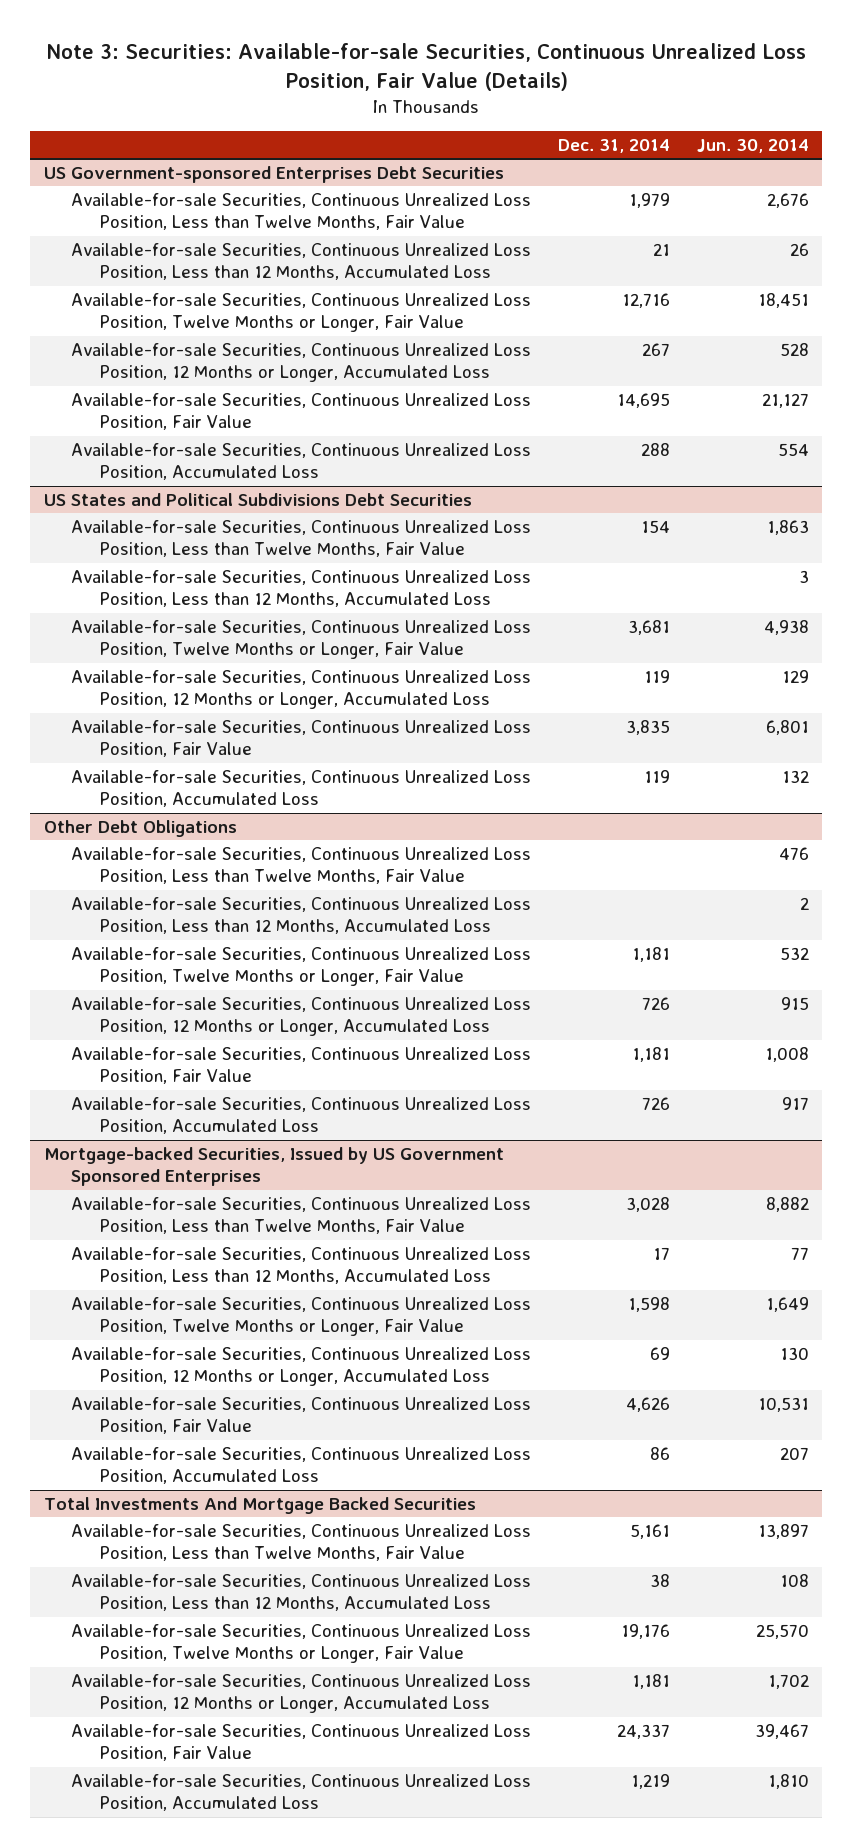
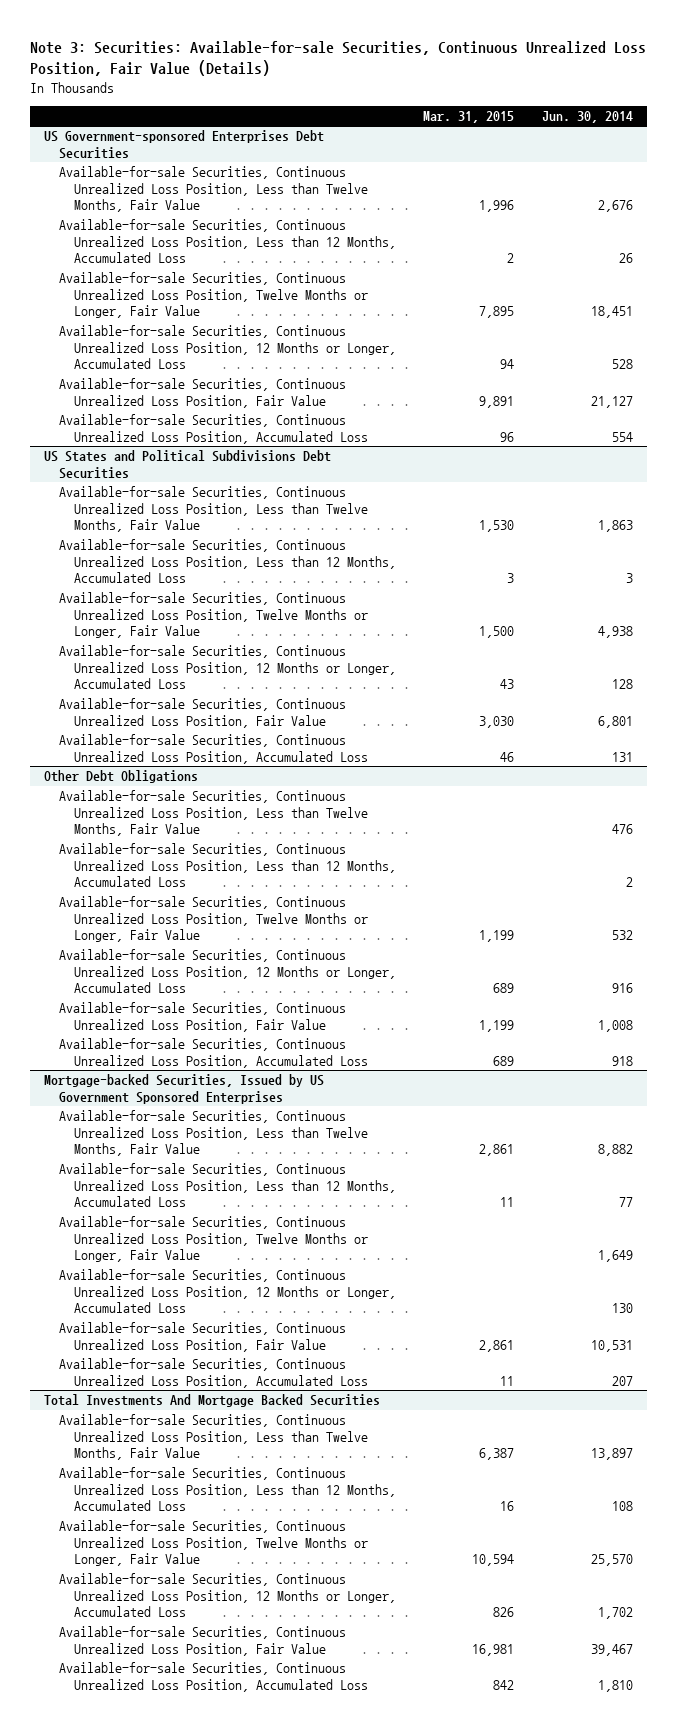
- | Dec. 31, 2014 | Jun. 30, 2014
+ | Mar. 31, 2015 | Jun. 30, 2014
@ US States and Political Subdivisions Debt Securities
- Available-for-sale Securities, Continuous Unrealized Loss Position, 12 Months or Longer, Accumulated Loss | 119 | 129
+ Available-for-sale Securities, Continuous Unrealized Loss Position, 12 Months or Longer, Accumulated Loss | 43 | 128
- Available-for-sale Securities, Continuous Unrealized Loss Position, Accumulated Loss | 119 | 132
+ Available-for-sale Securities, Continuous Unrealized Loss Position, Accumulated Loss | 46 | 131
@ Other Debt Obligations
- Available-for-sale Securities, Continuous Unrealized Loss Position, 12 Months or Longer, Accumulated Loss | 726 | 915
+ Available-for-sale Securities, Continuous Unrealized Loss Position, 12 Months or Longer, Accumulated Loss | 689 | 916
- Available-for-sale Securities, Continuous Unrealized Loss Position, Accumulated Loss | 726 | 917
+ Available-for-sale Securities, Continuous Unrealized Loss Position, Accumulated Loss | 689 | 918

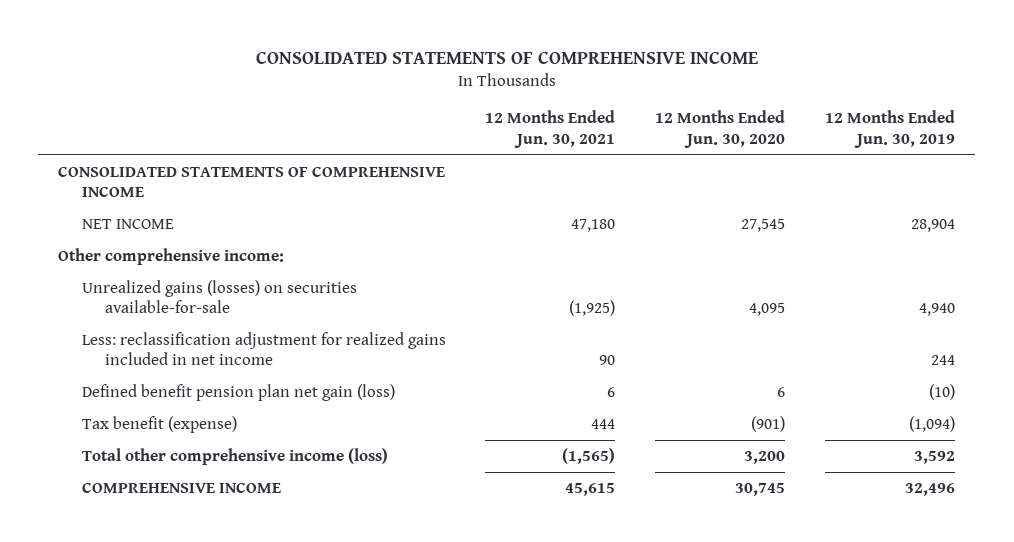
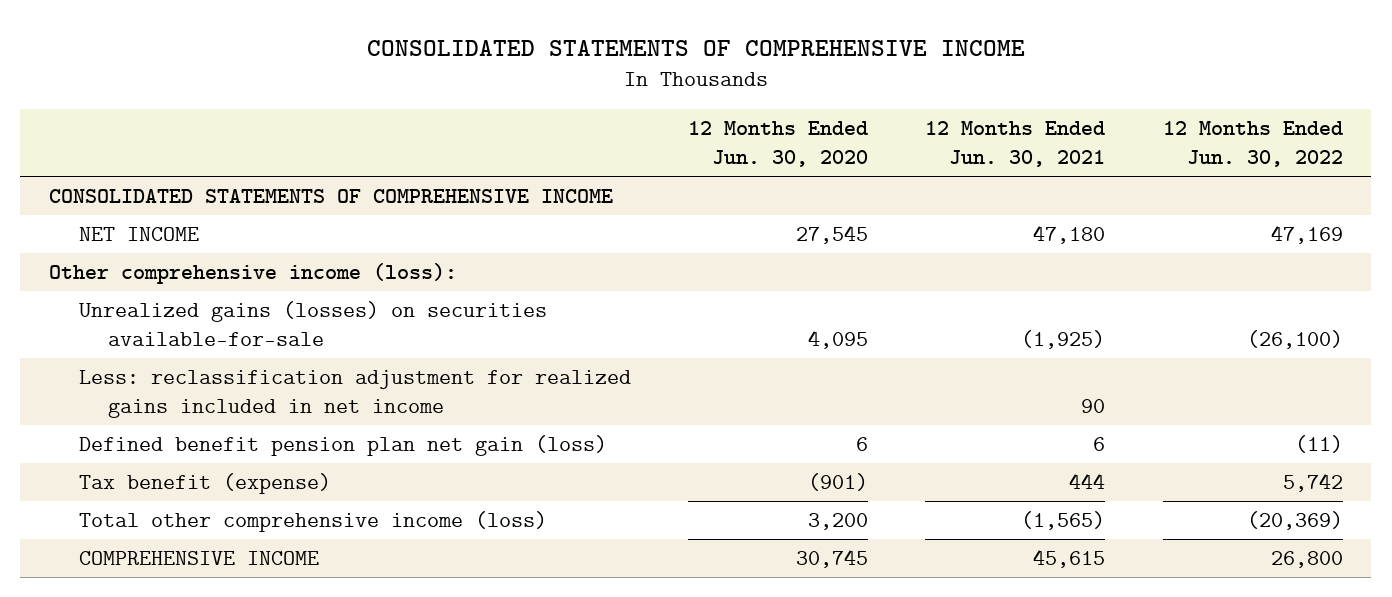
- | 12 Months Ended Jun. 30, 2021 | 12 Months Ended Jun. 30, 2020 | 12 Months Ended Jun. 30, 2019
+ | 12 Months Ended Jun. 30, 2020 | 12 Months Ended Jun. 30, 2021 | 12 Months Ended Jun. 30, 2022
- Other comprehensive income:
+ Other comprehensive income (loss):

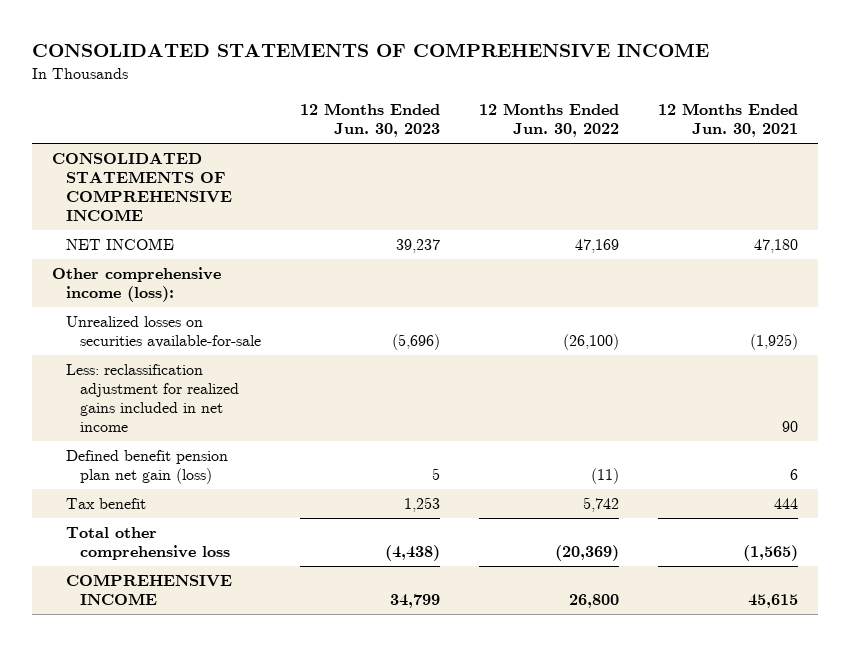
- | 12 Months Ended Jun. 30, 2020 | 12 Months Ended Jun. 30, 2021 | 12 Months Ended Jun. 30, 2022
+ | 12 Months Ended Jun. 30, 2023 | 12 Months Ended Jun. 30, 2022 | 12 Months Ended Jun. 30, 2021
- Unrealized gains (losses) on securities available-for-sale | 4,095 | (1,925) | (26,100)
+ Unrealized losses on securities available-for-sale | (5,696) | (26,100) | (1,925)
- Tax benefit (expense) | (901) | 444 | 5,742
- Total other comprehensive income (loss) | 3,200 | (1,565) | (20,369)
+ Tax benefit | 1,253 | 5,742 | 444
+ Total other comprehensive loss | (4,438) | (20,369) | (1,565)

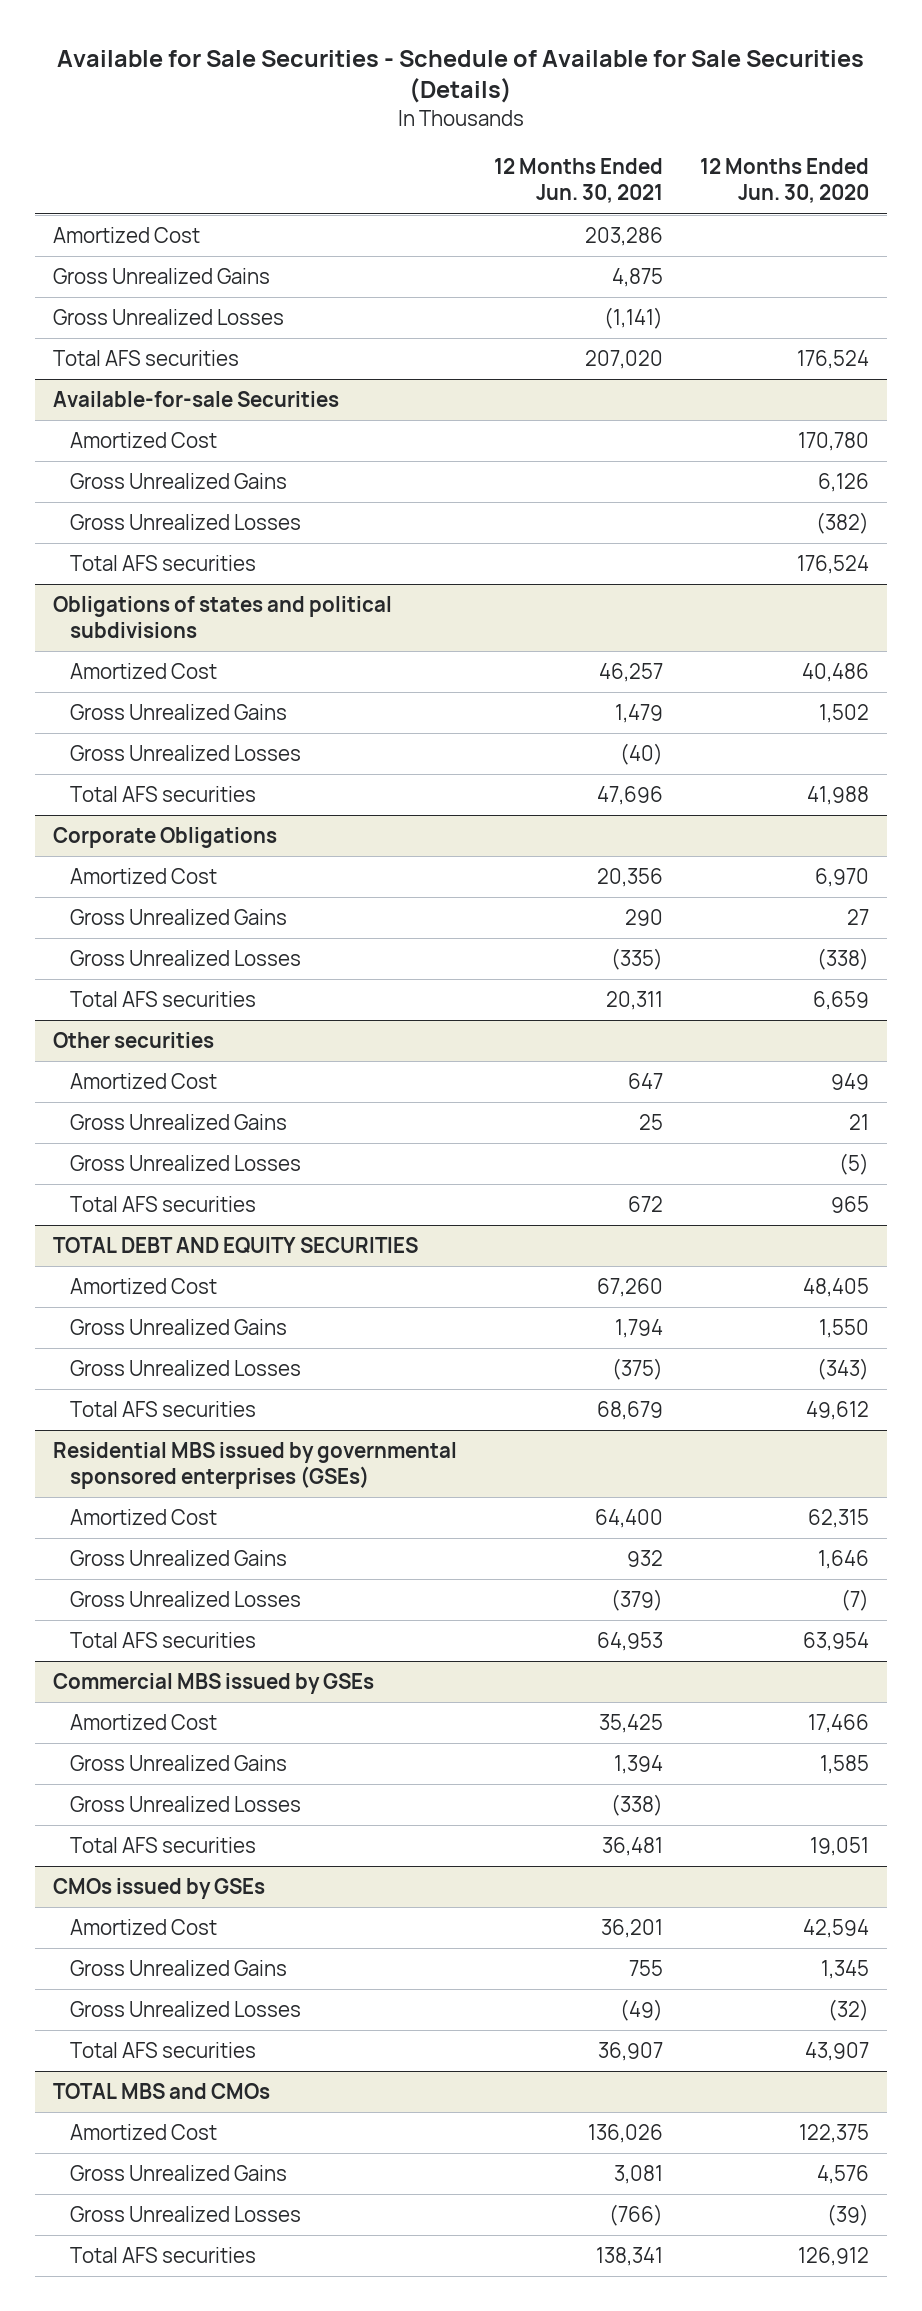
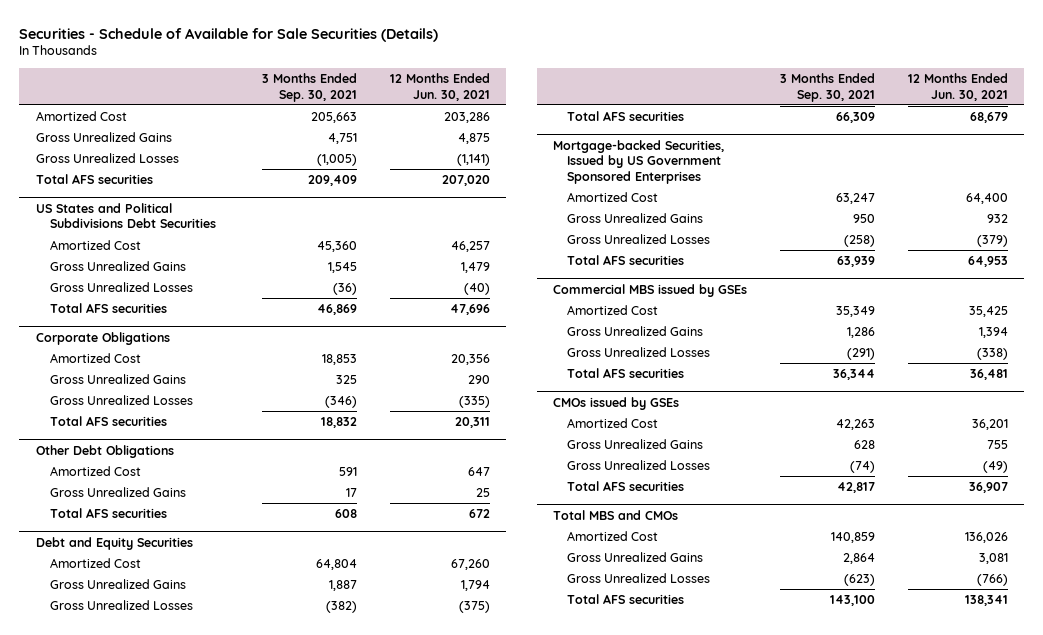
- Available for Sale Securities - Schedule of Available for Sale Securities (Details)
+ Securities - Schedule of Available for Sale Securities (Details)
- | 12 Months Ended Jun. 30, 2021 | 12 Months Ended Jun. 30, 2020
+ | 3 Months Ended Sep. 30, 2021 | 12 Months Ended Jun. 30, 2021
- Available-for-sale Securities
- Amortized Cost | | 170,780
- Gross Unrealized Gains | | 6,126
- Gross Unrealized Losses | | (382)
- Total AFS securities | | 176,524
- Obligations of states and political subdivisions
+ US States and Political Subdivisions Debt Securities
- Other securities
+ Other Debt Obligations
- Gross Unrealized Losses | | (5)
- TOTAL DEBT AND EQUITY SECURITIES
+ Debt and Equity Securities
- Residential MBS issued by governmental sponsored enterprises (GSEs)
+ Mortgage-backed Securities, Issued by US Government Sponsored Enterprises
- TOTAL MBS and CMOs
+ Total MBS and CMOs

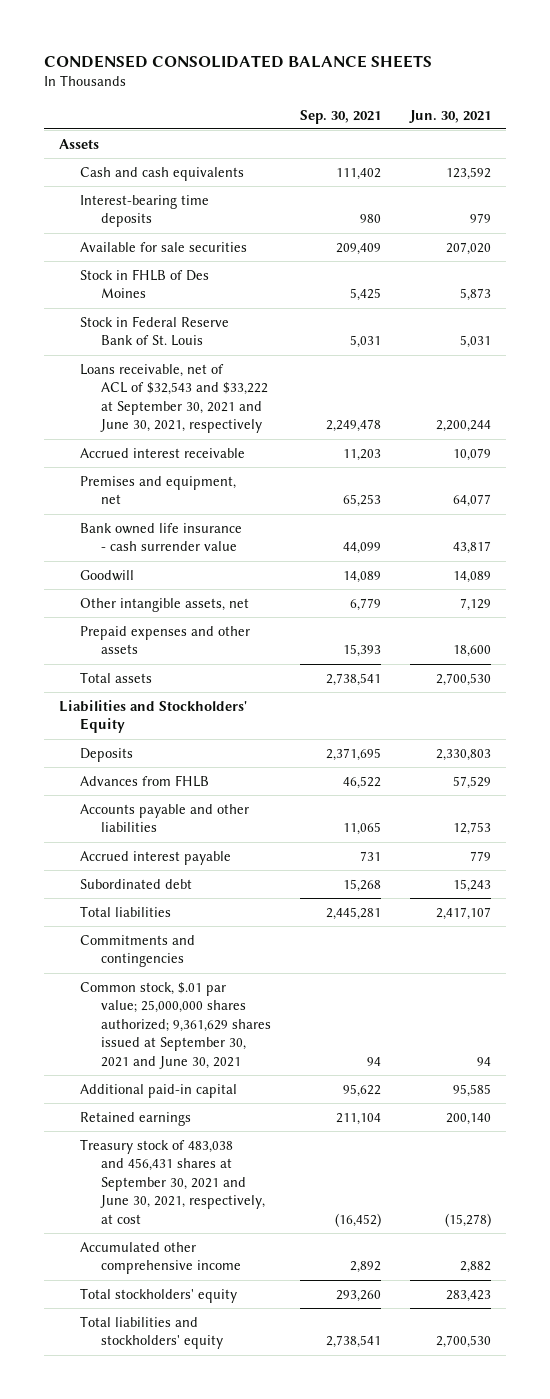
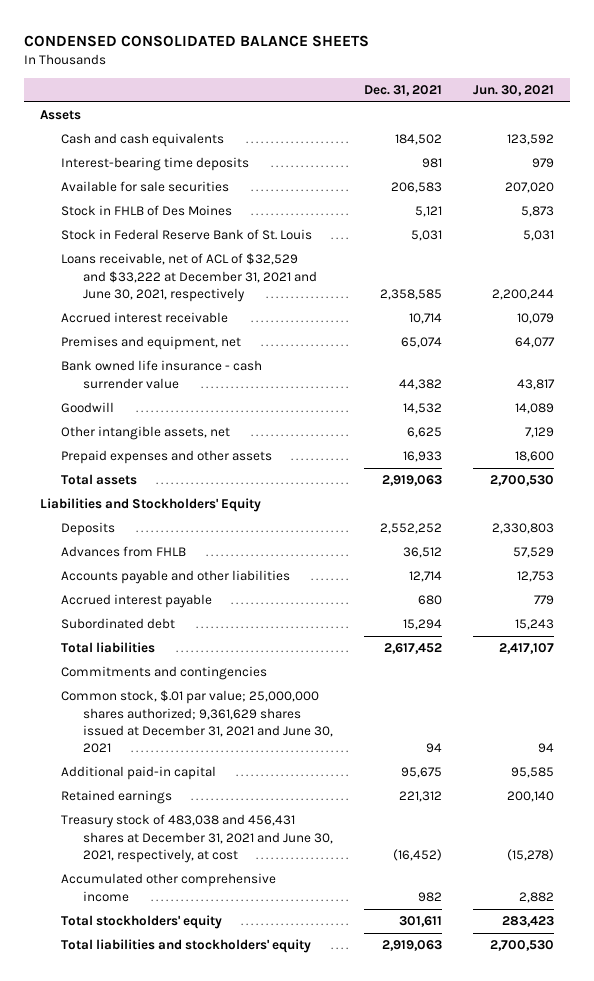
- | Sep. 30, 2021 | Jun. 30, 2021
+ | Dec. 31, 2021 | Jun. 30, 2021
- Loans receivable, net of ACL of $32,543 and $33,222 at September 30, 2021 and June 30, 2021, respectively | 2,249,478 | 2,200,244
+ Loans receivable, net of ACL of $32,529 and $33,222 at December 31, 2021 and June 30, 2021, respectively | 2,358,585 | 2,200,244
- Common stock, $.01 par value; 25,000,000 shares authorized; 9,361,629 shares issued at September 30, 2021 and June 30, 2021 | 94 | 94
+ Common stock, $.01 par value; 25,000,000 shares authorized; 9,361,629 shares issued at December 31, 2021 and June 30, 2021 | 94 | 94
- Treasury stock of 483,038 and 456,431 shares at September 30, 2021 and June 30, 2021, respectively, at cost | (16,452) | (15,278)
+ Treasury stock of 483,038 and 456,431 shares at December 31, 2021 and June 30, 2021, respectively, at cost | (16,452) | (15,278)

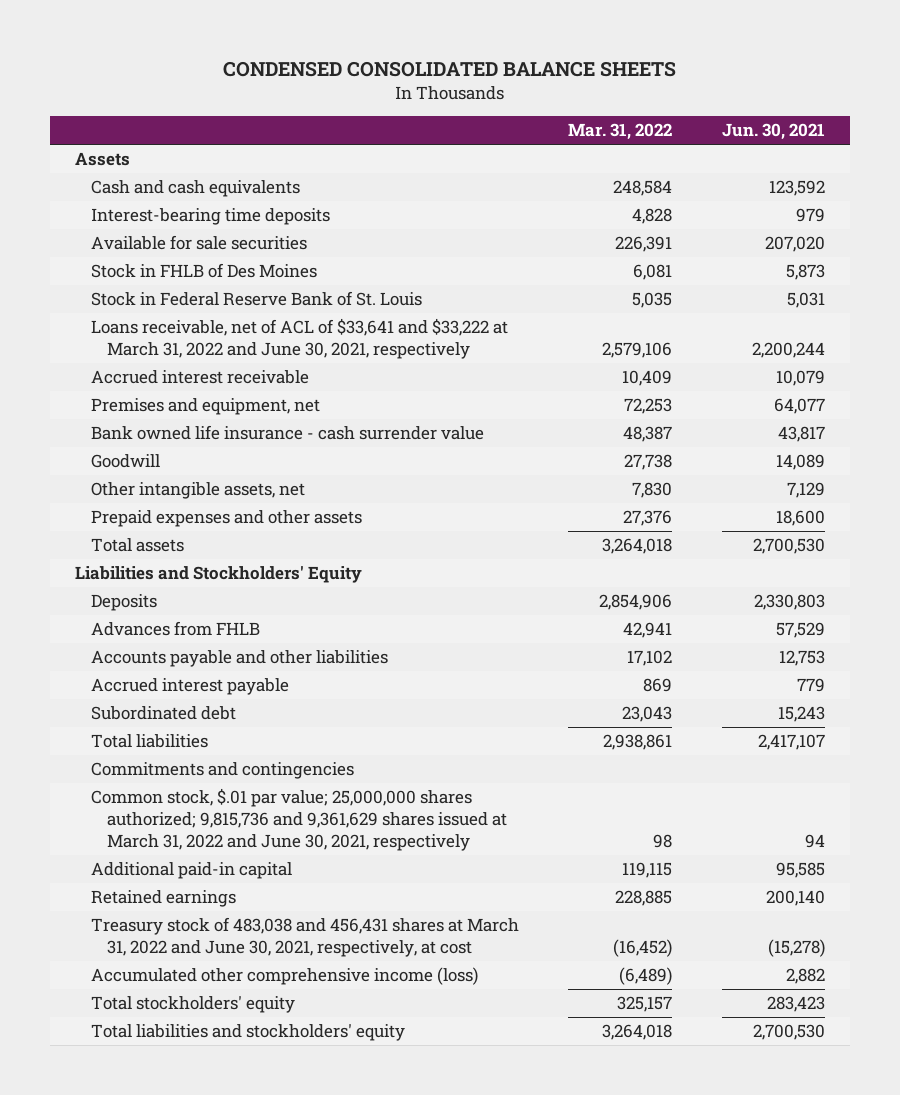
- | Dec. 31, 2021 | Jun. 30, 2021
+ | Mar. 31, 2022 | Jun. 30, 2021
- Loans receivable, net of ACL of $32,529 and $33,222 at December 31, 2021 and June 30, 2021, respectively | 2,358,585 | 2,200,244
+ Loans receivable, net of ACL of $33,641 and $33,222 at March 31, 2022 and June 30, 2021, respectively | 2,579,106 | 2,200,244
- Common stock, $.01 par value; 25,000,000 shares authorized; 9,361,629 shares issued at December 31, 2021 and June 30, 2021 | 94 | 94
+ Common stock, $.01 par value; 25,000,000 shares authorized; 9,815,736 and 9,361,629 shares issued at March 31, 2022 and June 30, 2021, respectively | 98 | 94
- Treasury stock of 483,038 and 456,431 shares at December 31, 2021 and June 30, 2021, respectively, at cost | (16,452) | (15,278)
- Accumulated other comprehensive income | 982 | 2,882
+ Treasury stock of 483,038 and 456,431 shares at March 31, 2022 and June 30, 2021, respectively, at cost | (16,452) | (15,278)
+ Accumulated other comprehensive income (loss) | (6,489) | 2,882

